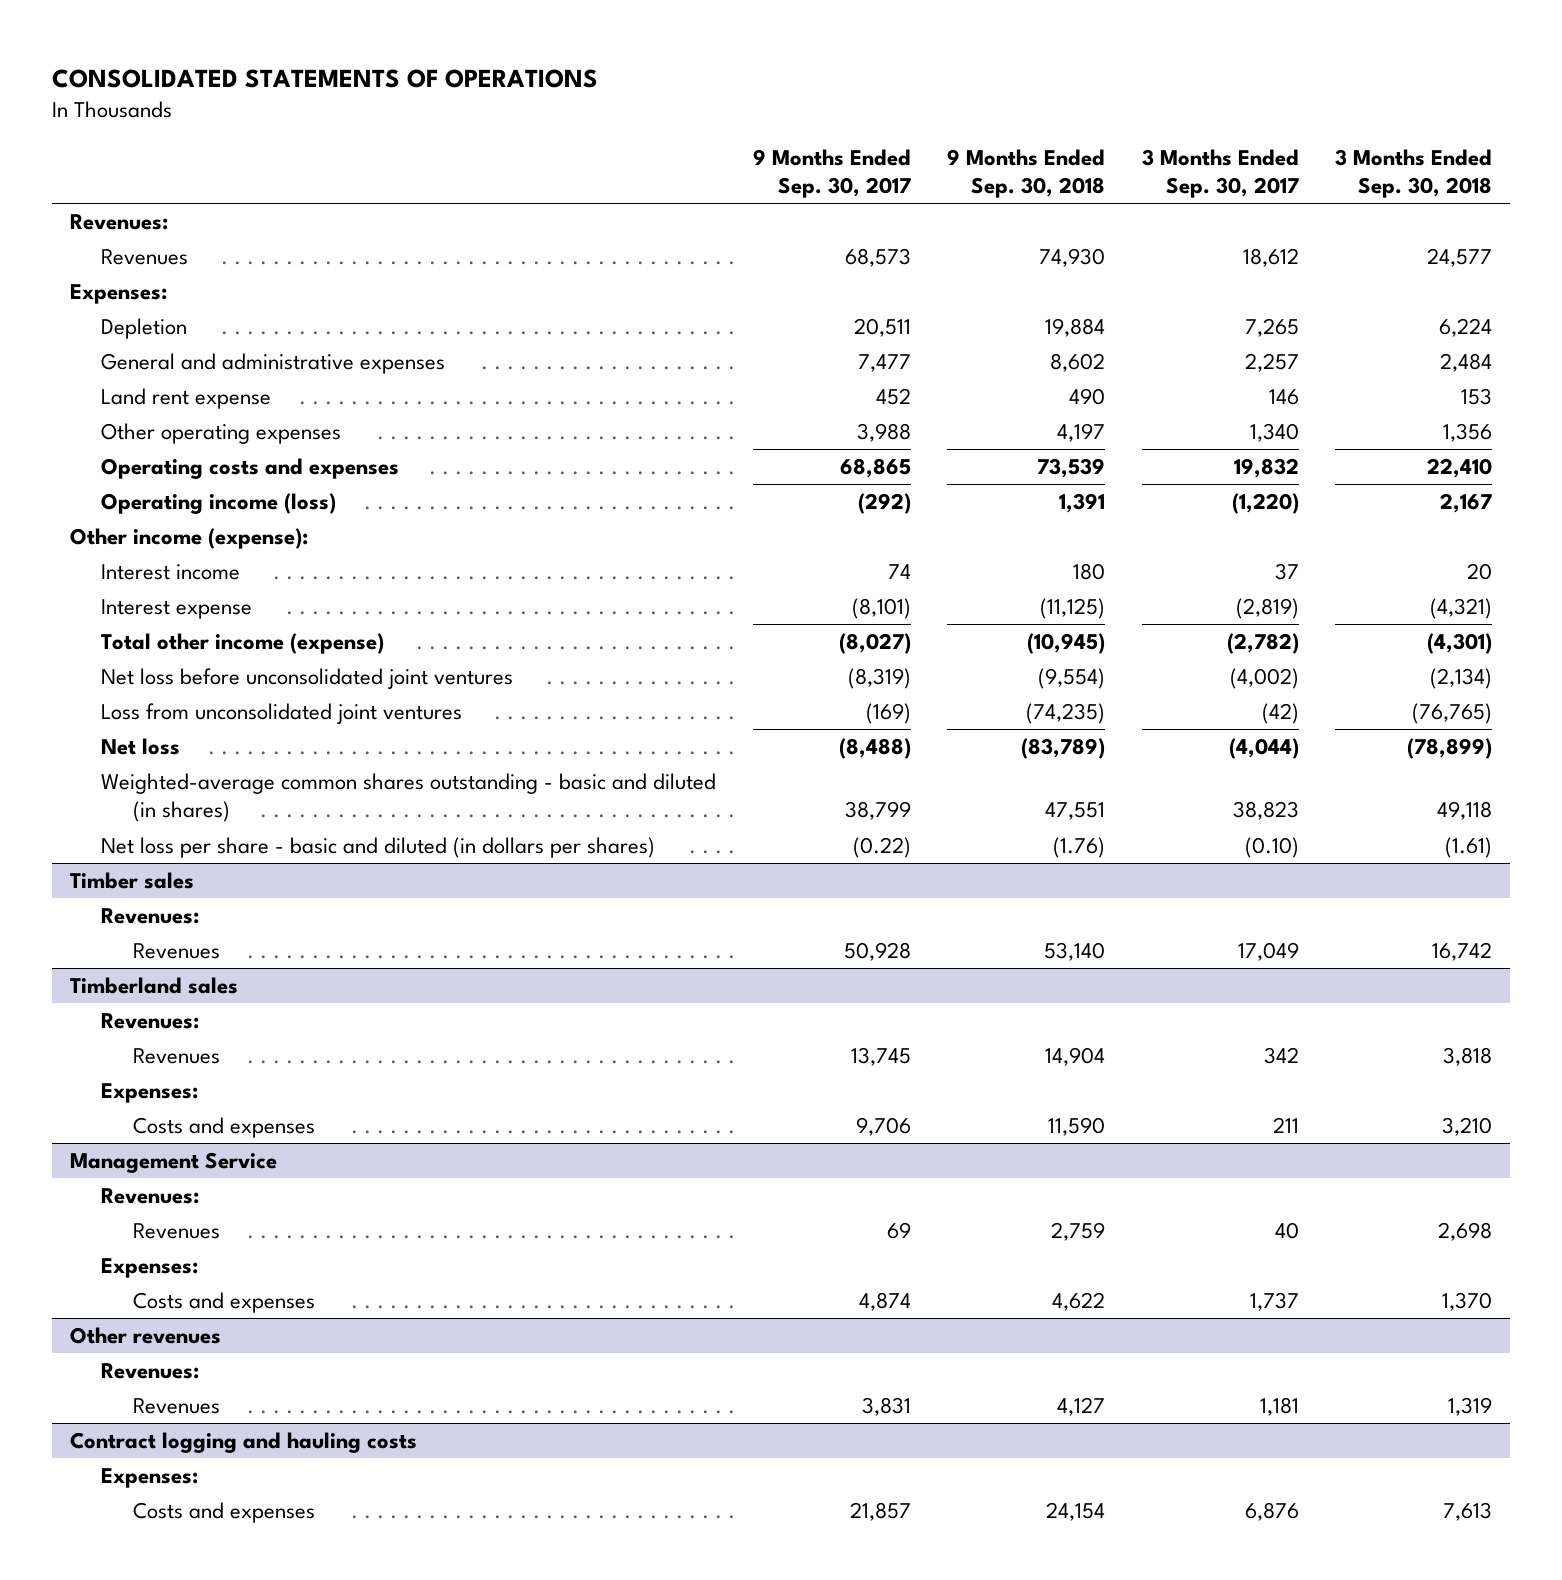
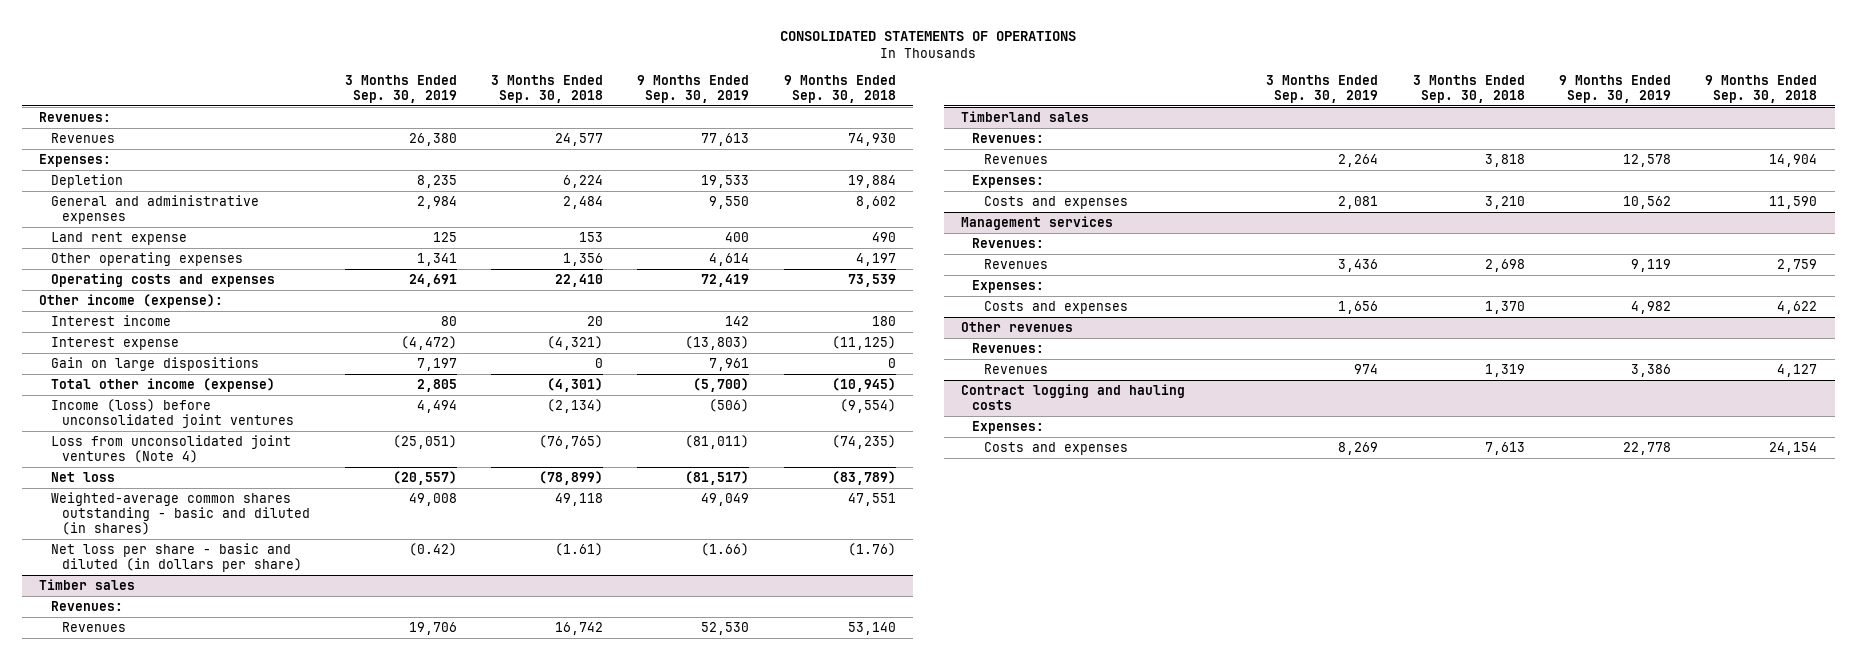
- | 9 Months Ended Sep. 30, 2017 | 9 Months Ended Sep. 30, 2018 | 3 Months Ended Sep. 30, 2017 | 3 Months Ended Sep. 30, 2018
+ | 3 Months Ended Sep. 30, 2019 | 3 Months Ended Sep. 30, 2018 | 9 Months Ended Sep. 30, 2019 | 9 Months Ended Sep. 30, 2018
- Operating income (loss) | (292) | 1,391 | (1,220) | 2,167
+ Gain on large dispositions | 7,197 | 0 | 7,961 | 0
- Net loss before unconsolidated joint ventures | (8,319) | (9,554) | (4,002) | (2,134)
- Loss from unconsolidated joint ventures | (169) | (74,235) | (42) | (76,765)
+ Income (loss) before unconsolidated joint ventures | 4,494 | (2,134) | (506) | (9,554)
+ Loss from unconsolidated joint ventures (Note 4) | (25,051) | (76,765) | (81,011) | (74,235)
- Net loss per share - basic and diluted (in dollars per shares) | (0.22) | (1.76) | (0.10) | (1.61)
+ Net loss per share - basic and diluted (in dollars per share) | (0.42) | (1.61) | (1.66) | (1.76)
- Management Service
+ Management services

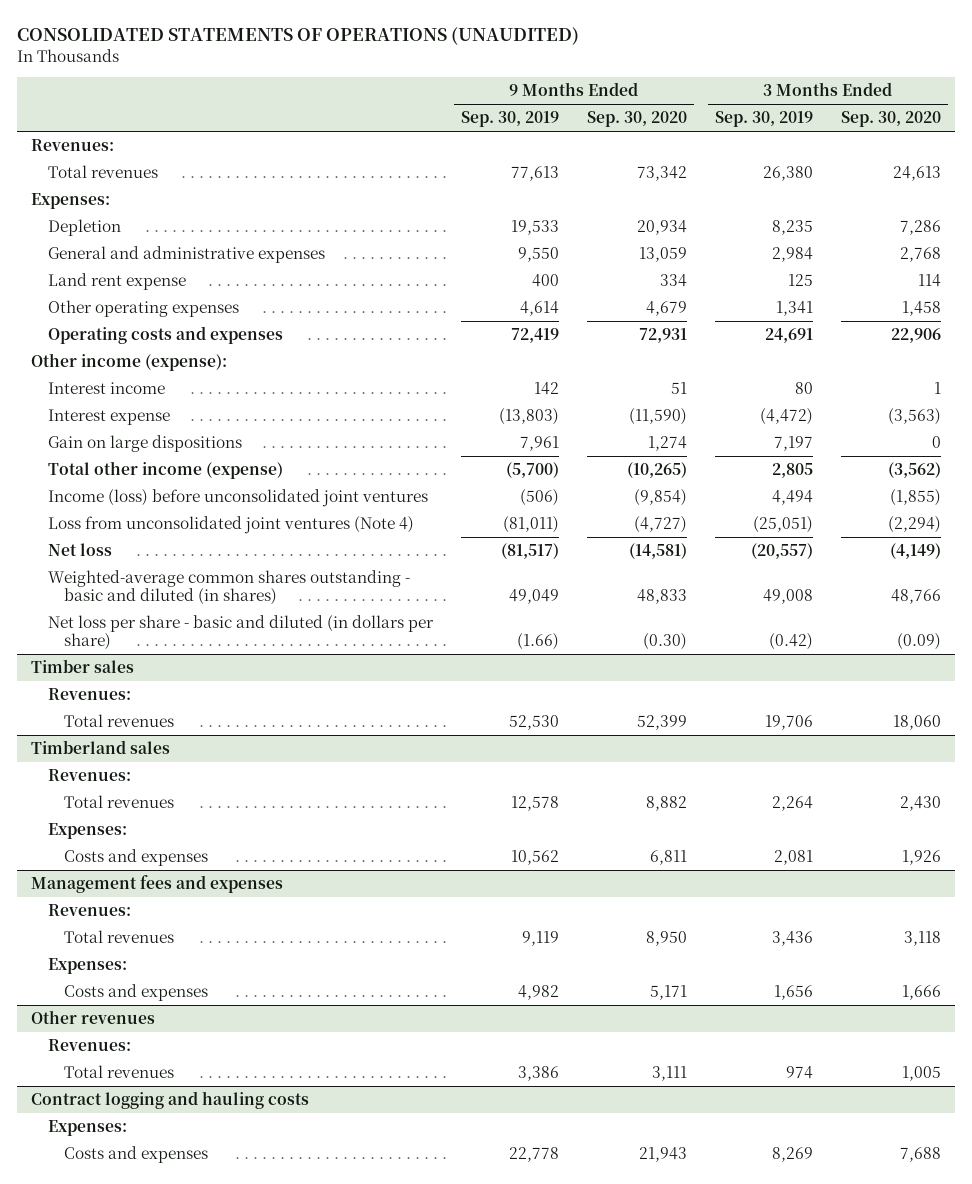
- CONSOLIDATED STATEMENTS OF OPERATIONS
+ CONSOLIDATED STATEMENTS OF OPERATIONS (UNAUDITED)
- | 3 Months Ended Sep. 30, 2019 | 3 Months Ended Sep. 30, 2018 | 9 Months Ended Sep. 30, 2019 | 9 Months Ended Sep. 30, 2018
+ | 9 Months Ended Sep. 30, 2019 | 9 Months Ended Sep. 30, 2020 | 3 Months Ended Sep. 30, 2019 | 3 Months Ended Sep. 30, 2020
- Revenues | 26,380 | 24,577 | 77,613 | 74,930
+ Total revenues | 77,613 | 73,342 | 26,380 | 24,613
@ Timber sales
- Revenues | 19,706 | 16,742 | 52,530 | 53,140
+ Total revenues | 52,530 | 52,399 | 19,706 | 18,060
@ Timberland sales
- Revenues | 2,264 | 3,818 | 12,578 | 14,904
+ Total revenues | 12,578 | 8,882 | 2,264 | 2,430
- Management services
+ Management fees and expenses
- Revenues | 3,436 | 2,698 | 9,119 | 2,759
+ Total revenues | 9,119 | 8,950 | 3,436 | 3,118
@ Other revenues
- Revenues | 974 | 1,319 | 3,386 | 4,127
+ Total revenues | 3,386 | 3,111 | 974 | 1,005

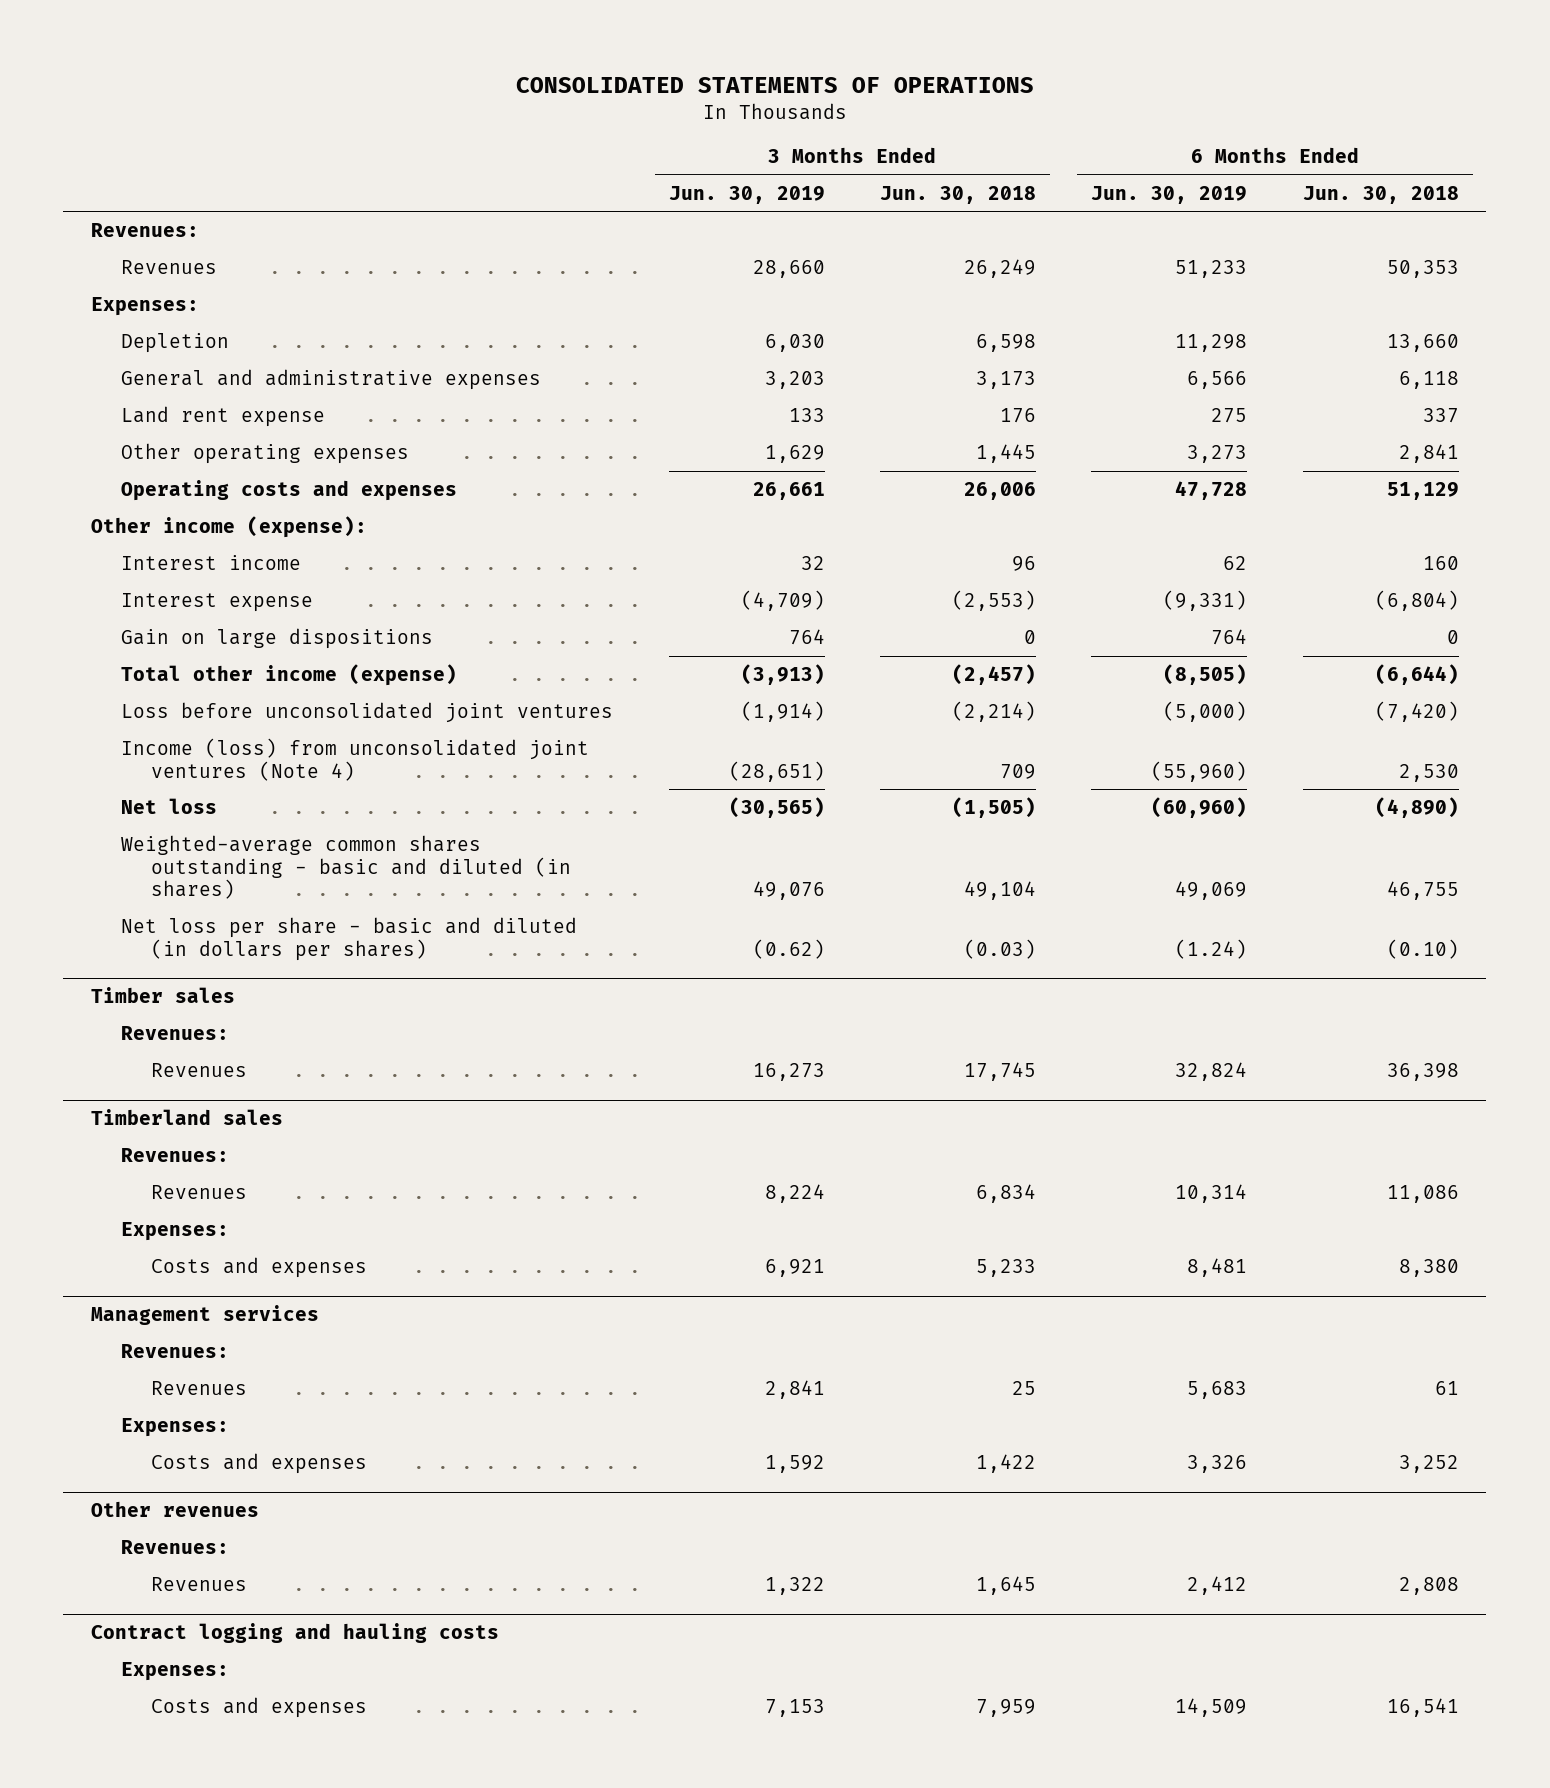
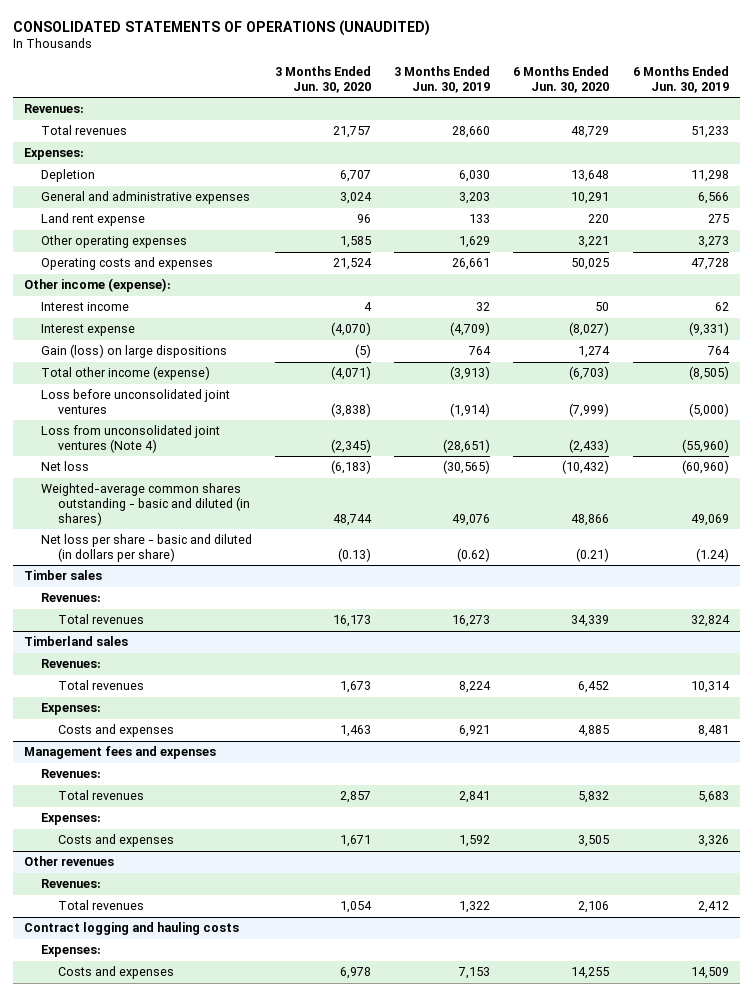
- CONSOLIDATED STATEMENTS OF OPERATIONS
+ CONSOLIDATED STATEMENTS OF OPERATIONS (UNAUDITED)
- | 3 Months Ended Jun. 30, 2019 | 3 Months Ended Jun. 30, 2018 | 6 Months Ended Jun. 30, 2019 | 6 Months Ended Jun. 30, 2018
+ | 3 Months Ended Jun. 30, 2020 | 3 Months Ended Jun. 30, 2019 | 6 Months Ended Jun. 30, 2020 | 6 Months Ended Jun. 30, 2019
- Revenues | 28,660 | 26,249 | 51,233 | 50,353
+ Total revenues | 21,757 | 28,660 | 48,729 | 51,233
- Gain on large dispositions | 764 | 0 | 764 | 0
+ Gain (loss) on large dispositions | (5) | 764 | 1,274 | 764
- Income (loss) from unconsolidated joint ventures (Note 4) | (28,651) | 709 | (55,960) | 2,530
+ Loss from unconsolidated joint ventures (Note 4) | (2,345) | (28,651) | (2,433) | (55,960)
- Net loss per share - basic and diluted (in dollars per shares) | (0.62) | (0.03) | (1.24) | (0.10)
+ Net loss per share - basic and diluted (in dollars per share) | (0.13) | (0.62) | (0.21) | (1.24)
@ Timber sales
- Revenues | 16,273 | 17,745 | 32,824 | 36,398
+ Total revenues | 16,173 | 16,273 | 34,339 | 32,824
@ Timberland sales
- Revenues | 8,224 | 6,834 | 10,314 | 11,086
+ Total revenues | 1,673 | 8,224 | 6,452 | 10,314
- Management services
+ Management fees and expenses
- Revenues | 2,841 | 25 | 5,683 | 61
+ Total revenues | 2,857 | 2,841 | 5,832 | 5,683
@ Other revenues
- Revenues | 1,322 | 1,645 | 2,412 | 2,808
+ Total revenues | 1,054 | 1,322 | 2,106 | 2,412

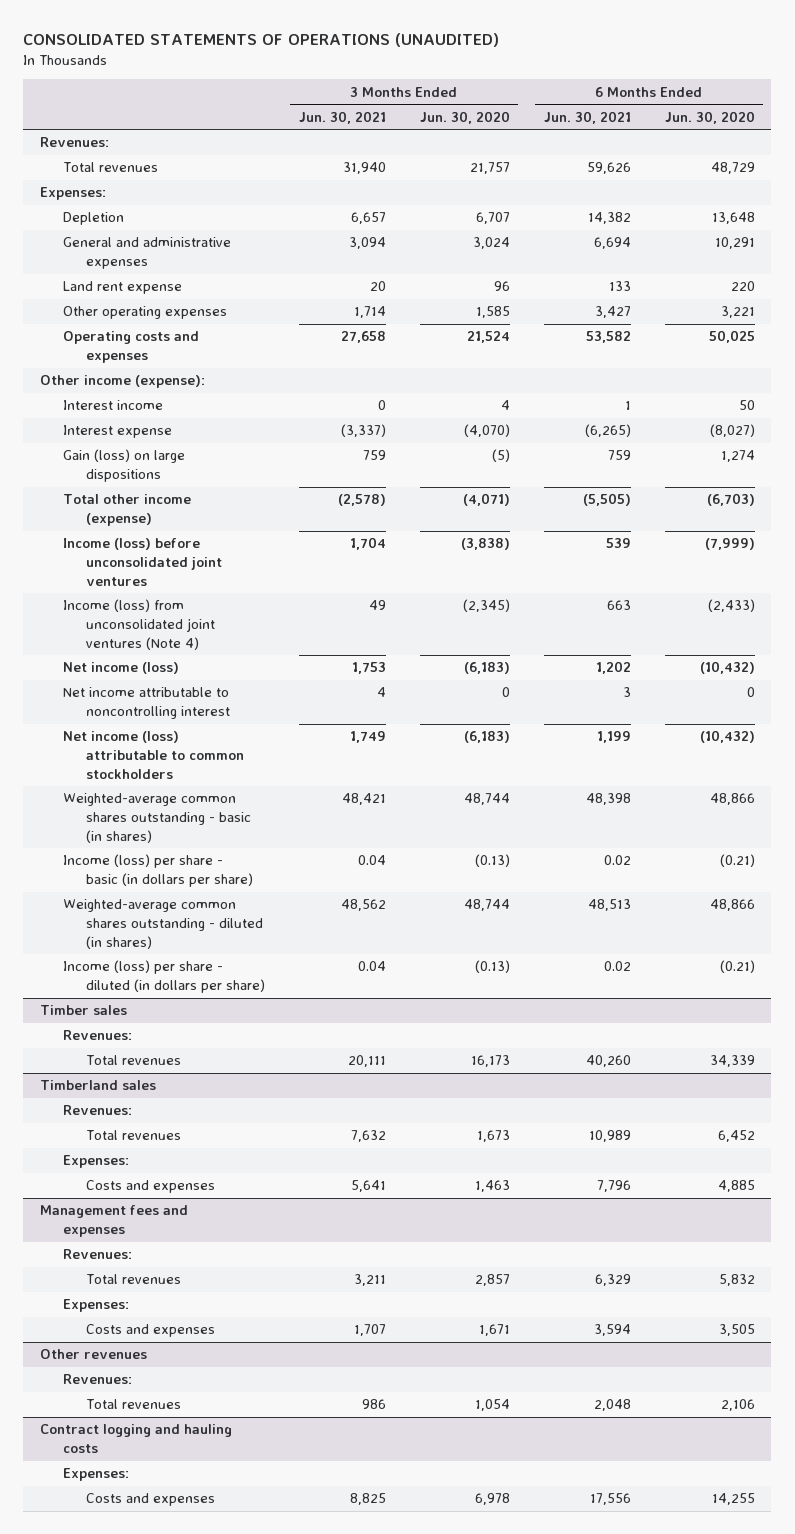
- | 3 Months Ended Jun. 30, 2020 | 3 Months Ended Jun. 30, 2019 | 6 Months Ended Jun. 30, 2020 | 6 Months Ended Jun. 30, 2019
+ | 3 Months Ended Jun. 30, 2021 | 3 Months Ended Jun. 30, 2020 | 6 Months Ended Jun. 30, 2021 | 6 Months Ended Jun. 30, 2020
- Loss before unconsolidated joint ventures | (3,838) | (1,914) | (7,999) | (5,000)
- Loss from unconsolidated joint ventures (Note 4) | (2,345) | (28,651) | (2,433) | (55,960)
- Net loss | (6,183) | (30,565) | (10,432) | (60,960)
- Weighted-average common shares outstanding - basic and diluted (in shares) | 48,744 | 49,076 | 48,866 | 49,069
- Net loss per share - basic and diluted (in dollars per share) | (0.13) | (0.62) | (0.21) | (1.24)
+ Income (loss) before unconsolidated joint ventures | 1,704 | (3,838) | 539 | (7,999)
+ Income (loss) from unconsolidated joint ventures (Note 4) | 49 | (2,345) | 663 | (2,433)
+ Net income (loss) | 1,753 | (6,183) | 1,202 | (10,432)
+ Net income attributable to noncontrolling interest | 4 | 0 | 3 | 0
+ Net income (loss) attributable to common stockholders | 1,749 | (6,183) | 1,199 | (10,432)
+ Weighted-average common shares outstanding - basic (in shares) | 48,421 | 48,744 | 48,398 | 48,866
+ Income (loss) per share - basic (in dollars per share) | 0.04 | (0.13) | 0.02 | (0.21)
+ Weighted-average common shares outstanding - diluted (in shares) | 48,562 | 48,744 | 48,513 | 48,866
+ Income (loss) per share - diluted (in dollars per share) | 0.04 | (0.13) | 0.02 | (0.21)

